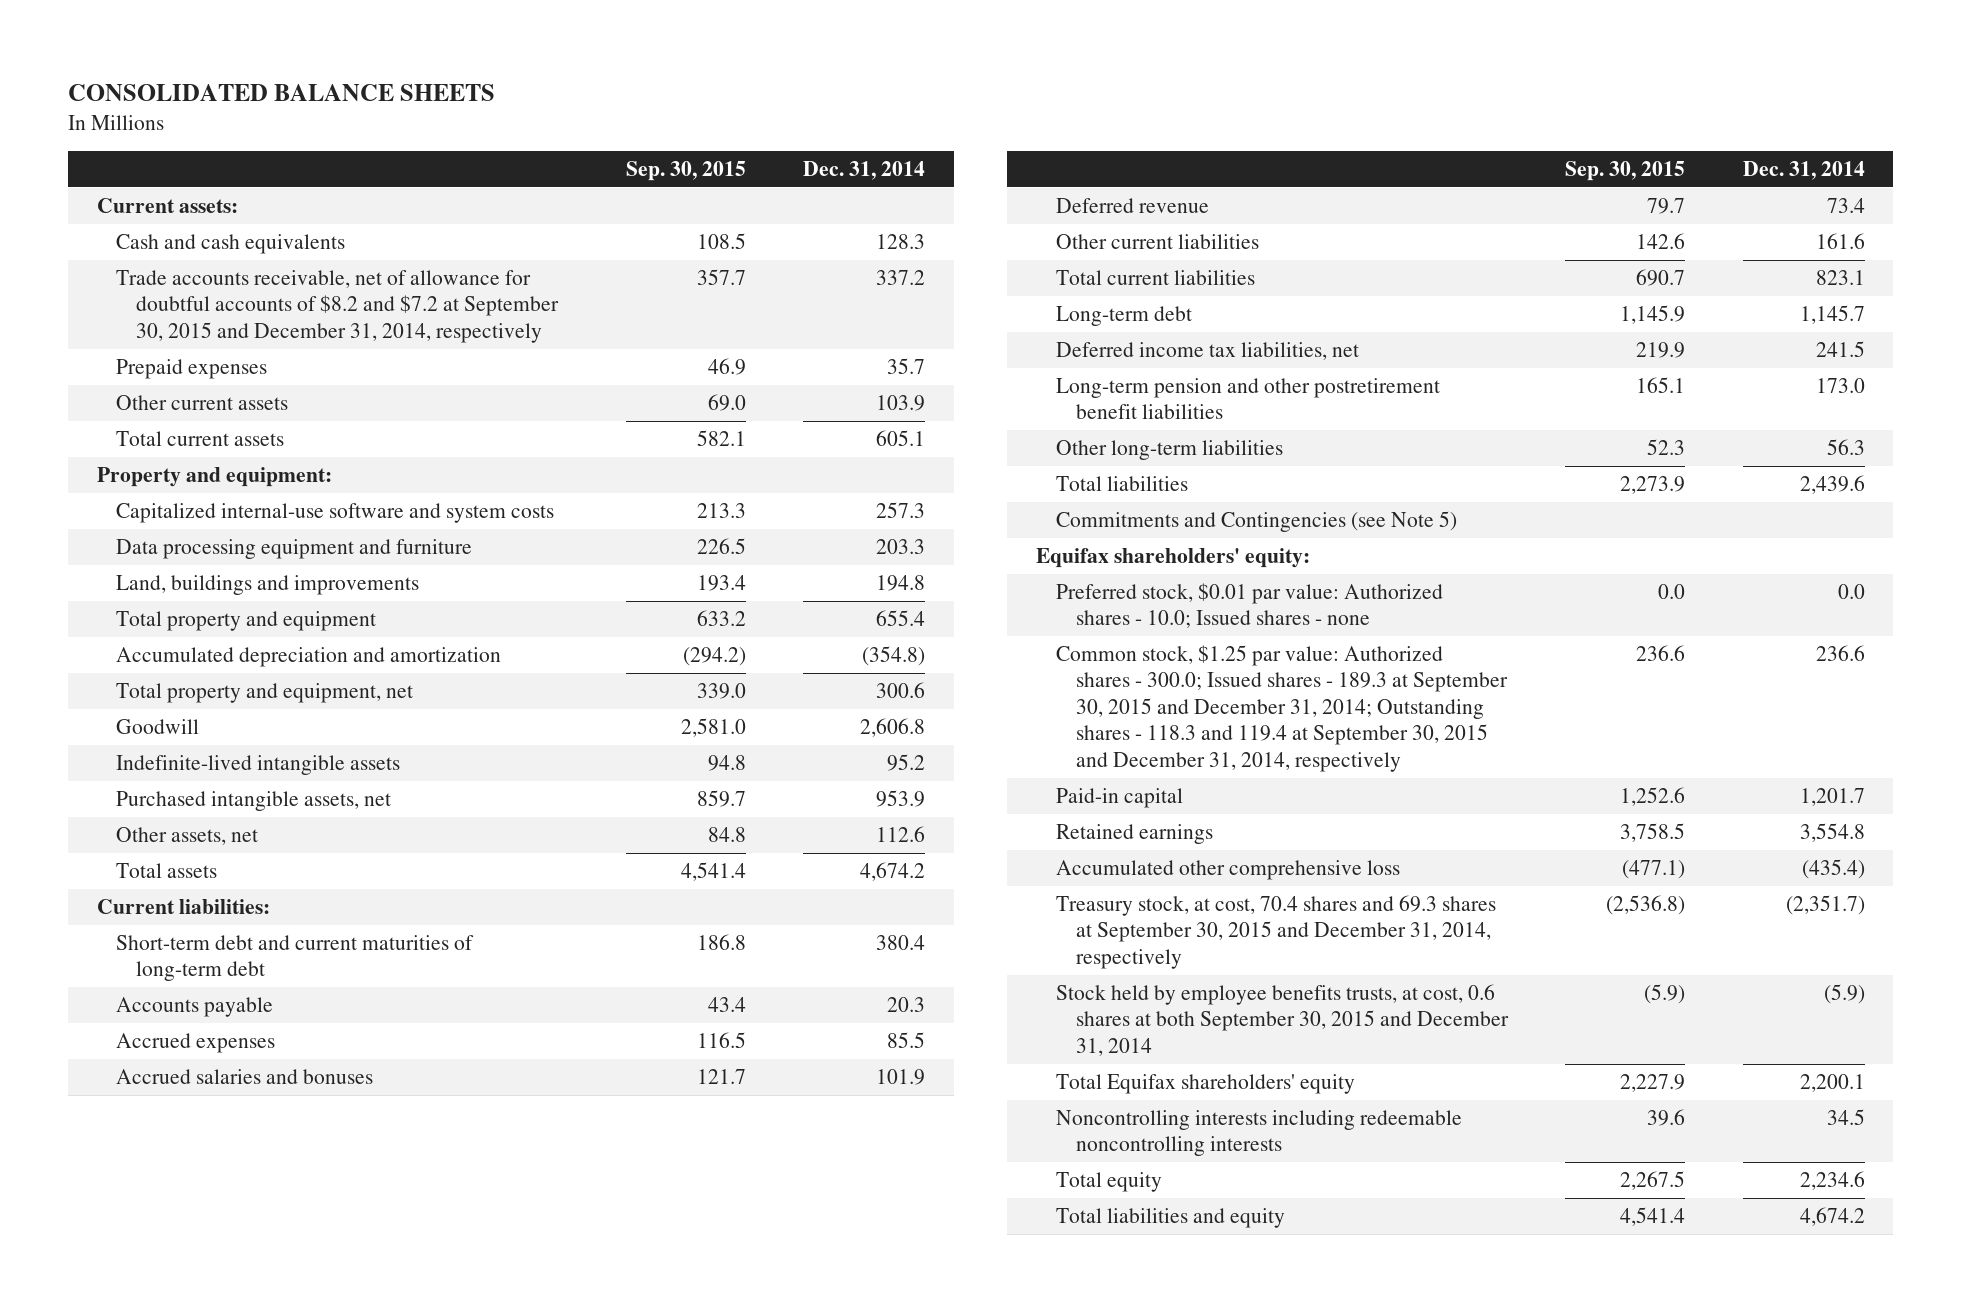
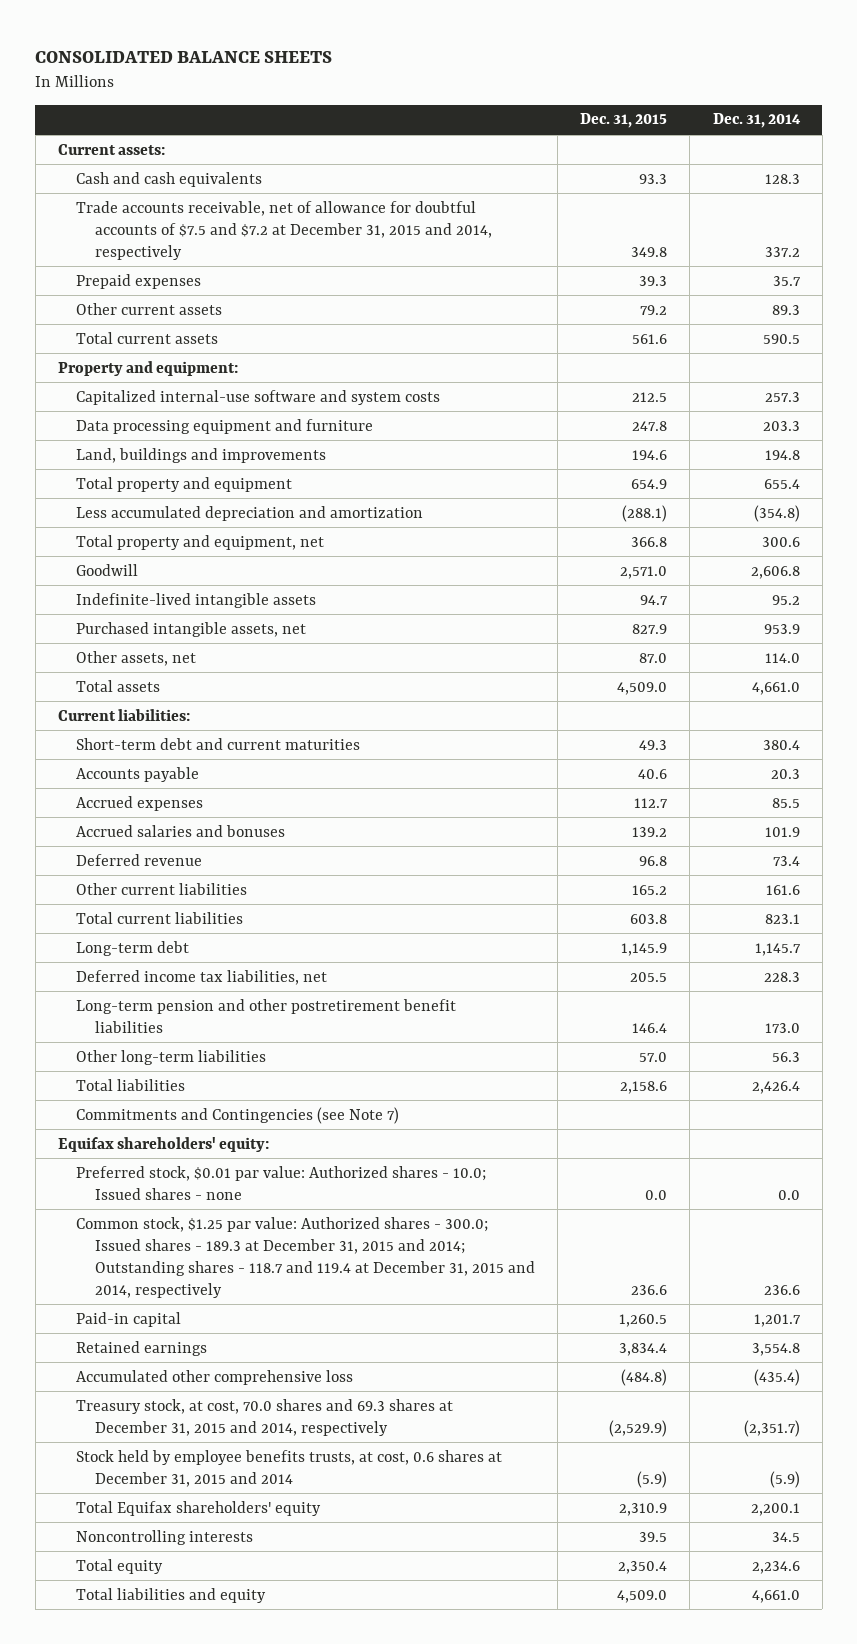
- | Sep. 30, 2015 | Dec. 31, 2014
+ | Dec. 31, 2015 | Dec. 31, 2014
- Trade accounts receivable, net of allowance for doubtful accounts of $8.2 and $7.2 at September 30, 2015 and December 31, 2014, respectively | 357.7 | 337.2
+ Trade accounts receivable, net of allowance for doubtful accounts of $7.5 and $7.2 at December 31, 2015 and 2014, respectively | 349.8 | 337.2
- Other current assets | 69.0 | 103.9
- Total current assets | 582.1 | 605.1
+ Other current assets | 79.2 | 89.3
+ Total current assets | 561.6 | 590.5
- Accumulated depreciation and amortization | (294.2) | (354.8)
+ Less accumulated depreciation and amortization | (288.1) | (354.8)
- Other assets, net | 84.8 | 112.6
- Total assets | 4,541.4 | 4,674.2
+ Other assets, net | 87.0 | 114.0
+ Total assets | 4,509.0 | 4,661.0
- Short-term debt and current maturities of long-term debt | 186.8 | 380.4
+ Short-term debt and current maturities | 49.3 | 380.4
- Deferred income tax liabilities, net | 219.9 | 241.5
+ Deferred income tax liabilities, net | 205.5 | 228.3
- Total liabilities | 2,273.9 | 2,439.6
- Commitments and Contingencies (see Note 5)
+ Total liabilities | 2,158.6 | 2,426.4
+ Commitments and Contingencies (see Note 7)
- Common stock, $1.25 par value: Authorized shares - 300.0; Issued shares - 189.3 at September 30, 2015 and December 31, 2014; Outstanding shares - 118.3 and 119.4 at September 30, 2015 and December 31, 2014, respectively | 236.6 | 236.6
+ Common stock, $1.25 par value: Authorized shares - 300.0; Issued shares - 189.3 at December 31, 2015 and 2014; Outstanding shares - 118.7 and 119.4 at December 31, 2015 and 2014, respectively | 236.6 | 236.6
- Treasury stock, at cost, 70.4 shares and 69.3 shares at September 30, 2015 and December 31, 2014, respectively | (2,536.8) | (2,351.7)
- Stock held by employee benefits trusts, at cost, 0.6 shares at both September 30, 2015 and December 31, 2014 | (5.9) | (5.9)
+ Treasury stock, at cost, 70.0 shares and 69.3 shares at December 31, 2015 and 2014, respectively | (2,529.9) | (2,351.7)
+ Stock held by employee benefits trusts, at cost, 0.6 shares at December 31, 2015 and 2014 | (5.9) | (5.9)
- Noncontrolling interests including redeemable noncontrolling interests | 39.6 | 34.5
+ Noncontrolling interests | 39.5 | 34.5
- Total liabilities and equity | 4,541.4 | 4,674.2
+ Total liabilities and equity | 4,509.0 | 4,661.0

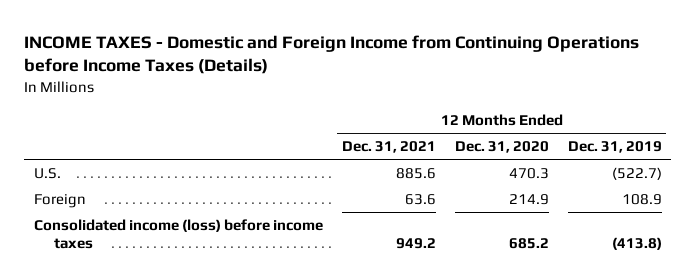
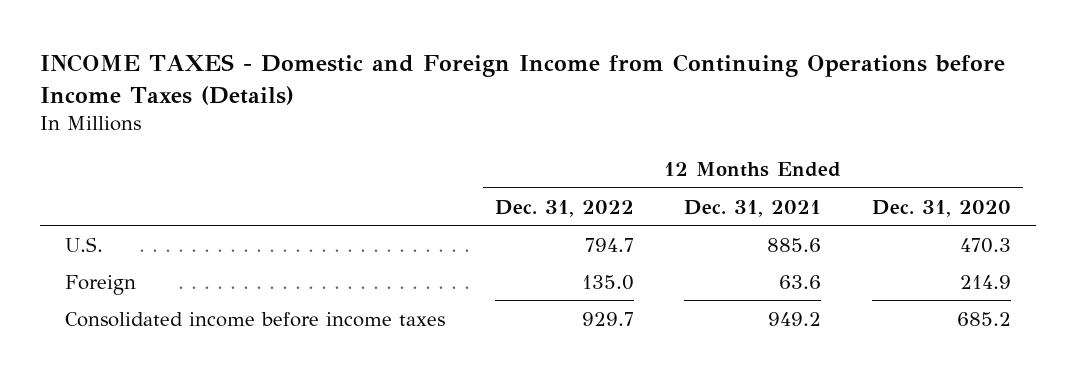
- | 12 Months Ended Dec. 31, 2021 | 12 Months Ended Dec. 31, 2020 | 12 Months Ended Dec. 31, 2019
+ | 12 Months Ended Dec. 31, 2022 | 12 Months Ended Dec. 31, 2021 | 12 Months Ended Dec. 31, 2020
- Consolidated income (loss) before income taxes | 949.2 | 685.2 | (413.8)
+ Consolidated income before income taxes | 929.7 | 949.2 | 685.2

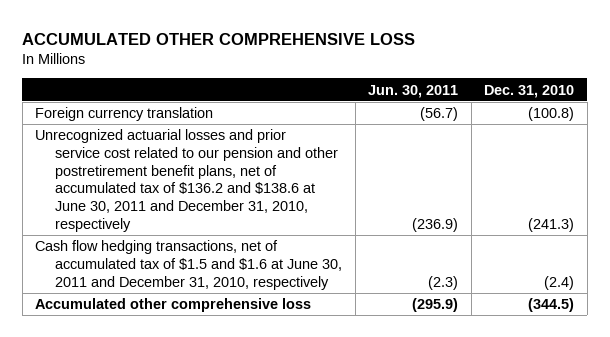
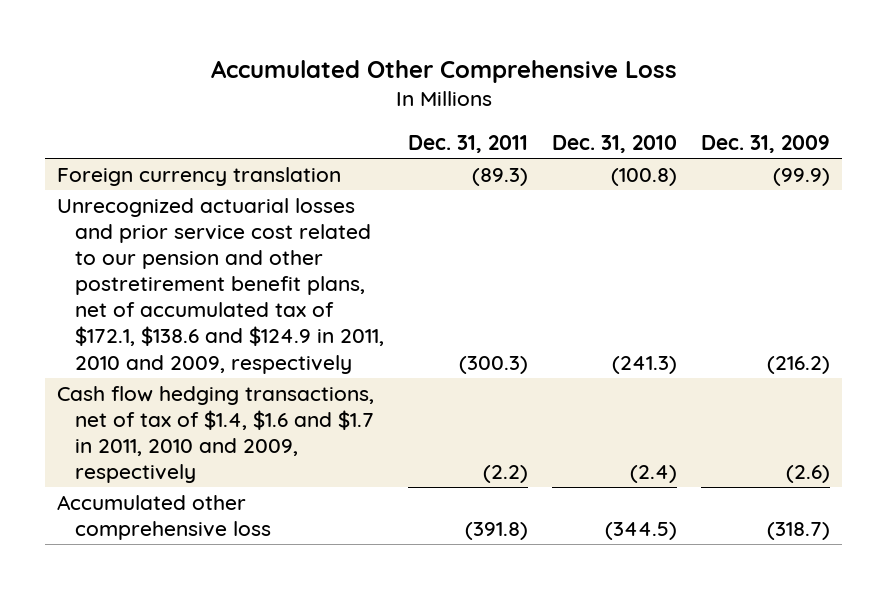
- ACCUMULATED OTHER COMPREHENSIVE LOSS
+ Accumulated Other Comprehensive Loss
- | Jun. 30, 2011 | Dec. 31, 2010
+ | Dec. 31, 2011 | Dec. 31, 2010 | Dec. 31, 2009
- Unrecognized actuarial losses and prior service cost related to our pension and other postretirement benefit plans, net of accumulated tax of $136.2 and $138.6 at June 30, 2011 and December 31, 2010, respectively | (236.9) | (241.3)
- Cash flow hedging transactions, net of accumulated tax of $1.5 and $1.6 at June 30, 2011 and December 31, 2010, respectively | (2.3) | (2.4)
+ Unrecognized actuarial losses and prior service cost related to our pension and other postretirement benefit plans, net of accumulated tax of $172.1, $138.6 and $124.9 in 2011, 2010 and 2009, respectively | (300.3) | (241.3) | (216.2)
+ Cash flow hedging transactions, net of tax of $1.4, $1.6 and $1.7 in 2011, 2010 and 2009, respectively | (2.2) | (2.4) | (2.6)

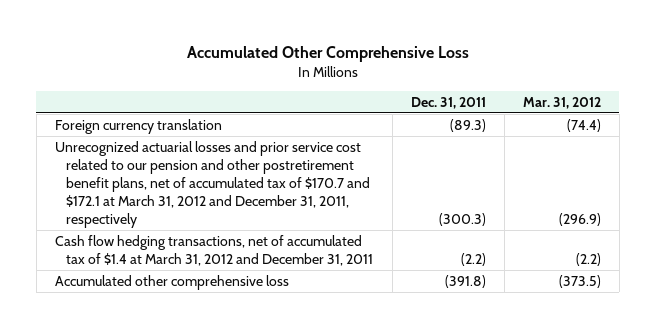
- | Dec. 31, 2011 | Dec. 31, 2010 | Dec. 31, 2009
+ | Dec. 31, 2011 | Mar. 31, 2012
- Unrecognized actuarial losses and prior service cost related to our pension and other postretirement benefit plans, net of accumulated tax of $172.1, $138.6 and $124.9 in 2011, 2010 and 2009, respectively | (300.3) | (241.3) | (216.2)
- Cash flow hedging transactions, net of tax of $1.4, $1.6 and $1.7 in 2011, 2010 and 2009, respectively | (2.2) | (2.4) | (2.6)
+ Unrecognized actuarial losses and prior service cost related to our pension and other postretirement benefit plans, net of accumulated tax of $170.7 and $172.1 at March 31, 2012 and December 31, 2011, respectively | (300.3) | (296.9)
+ Cash flow hedging transactions, net of accumulated tax of $1.4 at March 31, 2012 and December 31, 2011 | (2.2) | (2.2)

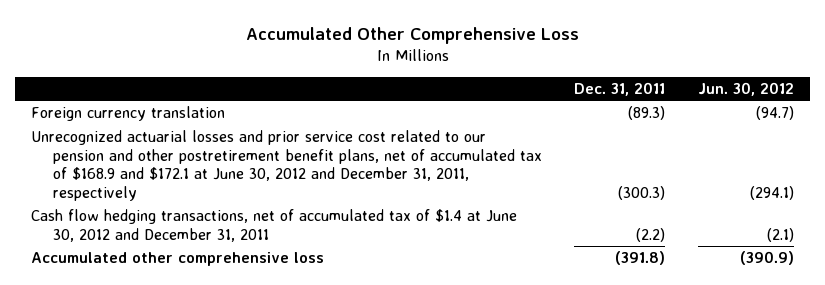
- | Dec. 31, 2011 | Mar. 31, 2012
+ | Dec. 31, 2011 | Jun. 30, 2012
- Unrecognized actuarial losses and prior service cost related to our pension and other postretirement benefit plans, net of accumulated tax of $170.7 and $172.1 at March 31, 2012 and December 31, 2011, respectively | (300.3) | (296.9)
- Cash flow hedging transactions, net of accumulated tax of $1.4 at March 31, 2012 and December 31, 2011 | (2.2) | (2.2)
+ Unrecognized actuarial losses and prior service cost related to our pension and other postretirement benefit plans, net of accumulated tax of $168.9 and $172.1 at June 30, 2012 and December 31, 2011, respectively | (300.3) | (294.1)
+ Cash flow hedging transactions, net of accumulated tax of $1.4 at June 30, 2012 and December 31, 2011 | (2.2) | (2.1)

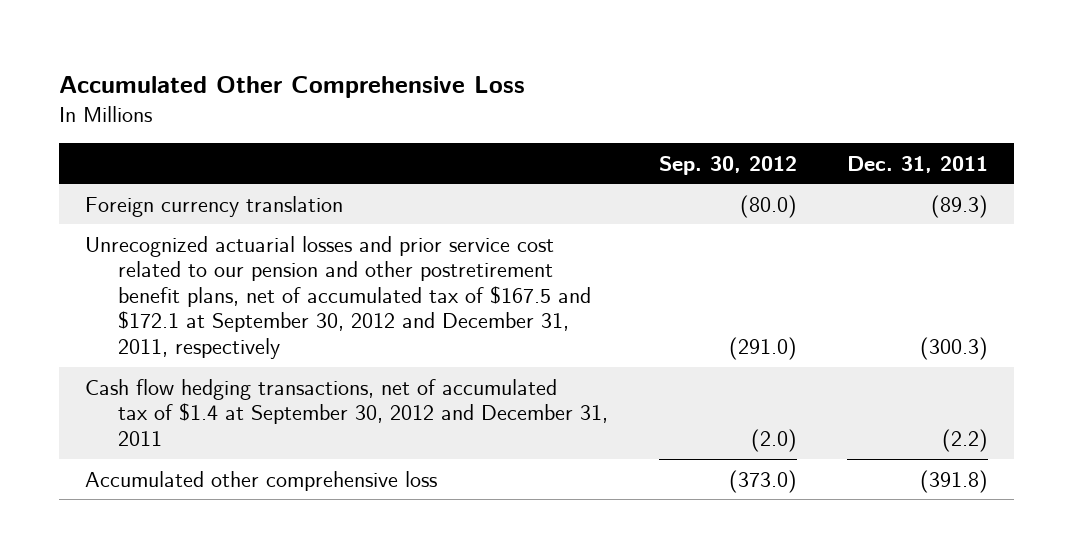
- | Dec. 31, 2011 | Jun. 30, 2012
+ | Sep. 30, 2012 | Dec. 31, 2011
- Unrecognized actuarial losses and prior service cost related to our pension and other postretirement benefit plans, net of accumulated tax of $168.9 and $172.1 at June 30, 2012 and December 31, 2011, respectively | (300.3) | (294.1)
- Cash flow hedging transactions, net of accumulated tax of $1.4 at June 30, 2012 and December 31, 2011 | (2.2) | (2.1)
+ Unrecognized actuarial losses and prior service cost related to our pension and other postretirement benefit plans, net of accumulated tax of $167.5 and $172.1 at September 30, 2012 and December 31, 2011, respectively | (291.0) | (300.3)
+ Cash flow hedging transactions, net of accumulated tax of $1.4 at September 30, 2012 and December 31, 2011 | (2.0) | (2.2)

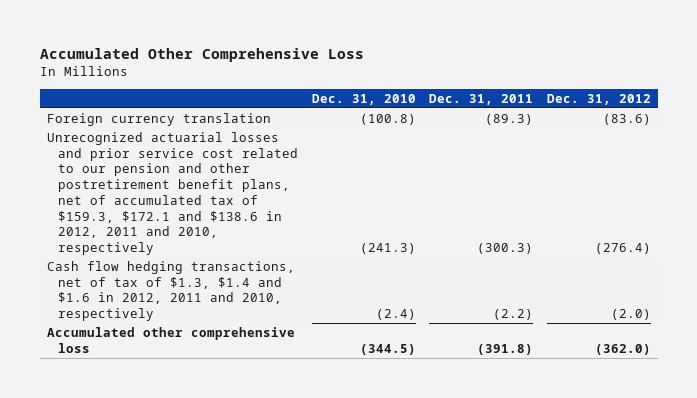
- | Sep. 30, 2012 | Dec. 31, 2011
+ | Dec. 31, 2010 | Dec. 31, 2011 | Dec. 31, 2012
- Unrecognized actuarial losses and prior service cost related to our pension and other postretirement benefit plans, net of accumulated tax of $167.5 and $172.1 at September 30, 2012 and December 31, 2011, respectively | (291.0) | (300.3)
- Cash flow hedging transactions, net of accumulated tax of $1.4 at September 30, 2012 and December 31, 2011 | (2.0) | (2.2)
+ Unrecognized actuarial losses and prior service cost related to our pension and other postretirement benefit plans, net of accumulated tax of $159.3, $172.1 and $138.6 in 2012, 2011 and 2010, respectively | (241.3) | (300.3) | (276.4)
+ Cash flow hedging transactions, net of tax of $1.3, $1.4 and $1.6 in 2012, 2011 and 2010, respectively | (2.4) | (2.2) | (2.0)

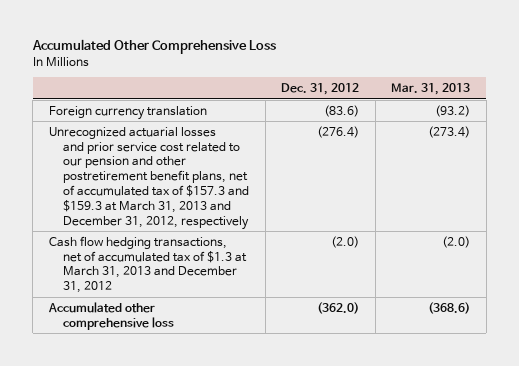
- | Dec. 31, 2010 | Dec. 31, 2011 | Dec. 31, 2012
+ | Dec. 31, 2012 | Mar. 31, 2013
- Unrecognized actuarial losses and prior service cost related to our pension and other postretirement benefit plans, net of accumulated tax of $159.3, $172.1 and $138.6 in 2012, 2011 and 2010, respectively | (241.3) | (300.3) | (276.4)
- Cash flow hedging transactions, net of tax of $1.3, $1.4 and $1.6 in 2012, 2011 and 2010, respectively | (2.4) | (2.2) | (2.0)
+ Unrecognized actuarial losses and prior service cost related to our pension and other postretirement benefit plans, net of accumulated tax of $157.3 and $159.3 at March 31, 2013 and December 31, 2012, respectively | (276.4) | (273.4)
+ Cash flow hedging transactions, net of accumulated tax of $1.3 at March 31, 2013 and December 31, 2012 | (2.0) | (2.0)

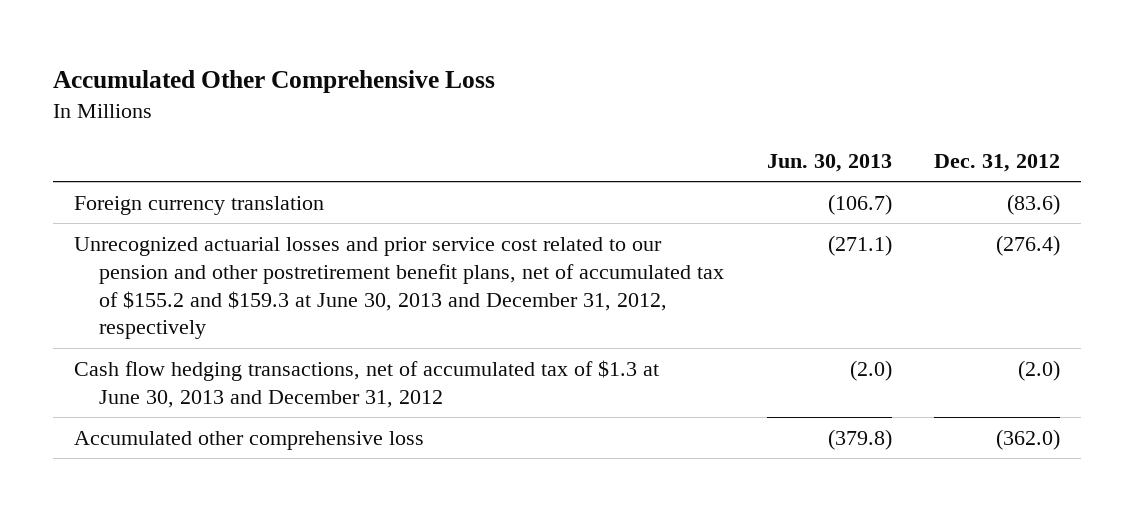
- | Dec. 31, 2012 | Mar. 31, 2013
+ | Jun. 30, 2013 | Dec. 31, 2012
- Unrecognized actuarial losses and prior service cost related to our pension and other postretirement benefit plans, net of accumulated tax of $157.3 and $159.3 at March 31, 2013 and December 31, 2012, respectively | (276.4) | (273.4)
- Cash flow hedging transactions, net of accumulated tax of $1.3 at March 31, 2013 and December 31, 2012 | (2.0) | (2.0)
+ Unrecognized actuarial losses and prior service cost related to our pension and other postretirement benefit plans, net of accumulated tax of $155.2 and $159.3 at June 30, 2013 and December 31, 2012, respectively | (271.1) | (276.4)
+ Cash flow hedging transactions, net of accumulated tax of $1.3 at June 30, 2013 and December 31, 2012 | (2.0) | (2.0)

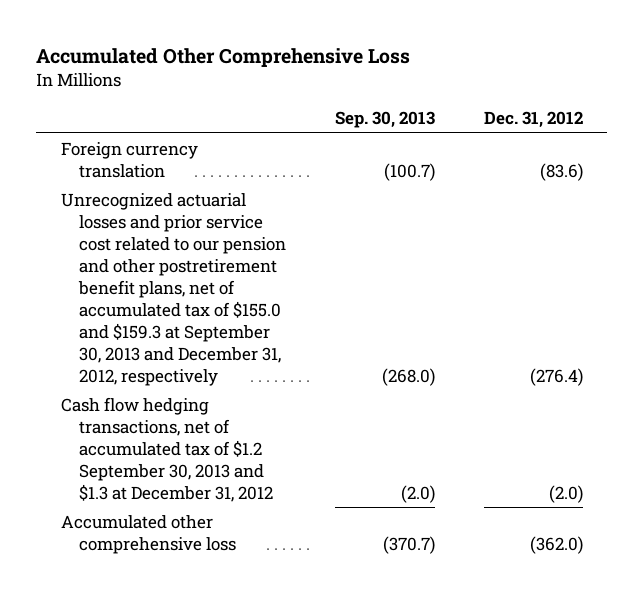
- | Jun. 30, 2013 | Dec. 31, 2012
+ | Sep. 30, 2013 | Dec. 31, 2012
- Unrecognized actuarial losses and prior service cost related to our pension and other postretirement benefit plans, net of accumulated tax of $155.2 and $159.3 at June 30, 2013 and December 31, 2012, respectively | (271.1) | (276.4)
- Cash flow hedging transactions, net of accumulated tax of $1.3 at June 30, 2013 and December 31, 2012 | (2.0) | (2.0)
+ Unrecognized actuarial losses and prior service cost related to our pension and other postretirement benefit plans, net of accumulated tax of $155.0 and $159.3 at September 30, 2013 and December 31, 2012, respectively | (268.0) | (276.4)
+ Cash flow hedging transactions, net of accumulated tax of $1.2 September 30, 2013 and $1.3 at December 31, 2012 | (2.0) | (2.0)

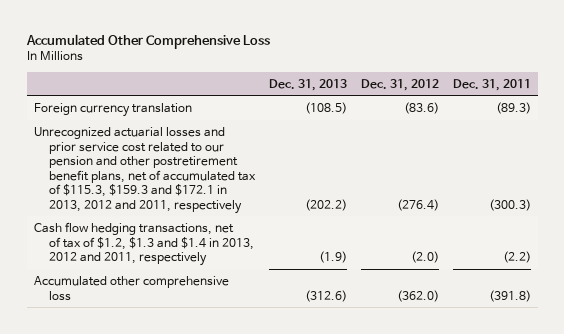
- | Sep. 30, 2013 | Dec. 31, 2012
+ | Dec. 31, 2013 | Dec. 31, 2012 | Dec. 31, 2011
- Unrecognized actuarial losses and prior service cost related to our pension and other postretirement benefit plans, net of accumulated tax of $155.0 and $159.3 at September 30, 2013 and December 31, 2012, respectively | (268.0) | (276.4)
- Cash flow hedging transactions, net of accumulated tax of $1.2 September 30, 2013 and $1.3 at December 31, 2012 | (2.0) | (2.0)
+ Unrecognized actuarial losses and prior service cost related to our pension and other postretirement benefit plans, net of accumulated tax of $115.3, $159.3 and $172.1 in 2013, 2012 and 2011, respectively | (202.2) | (276.4) | (300.3)
+ Cash flow hedging transactions, net of tax of $1.2, $1.3 and $1.4 in 2013, 2012 and 2011, respectively | (1.9) | (2.0) | (2.2)

